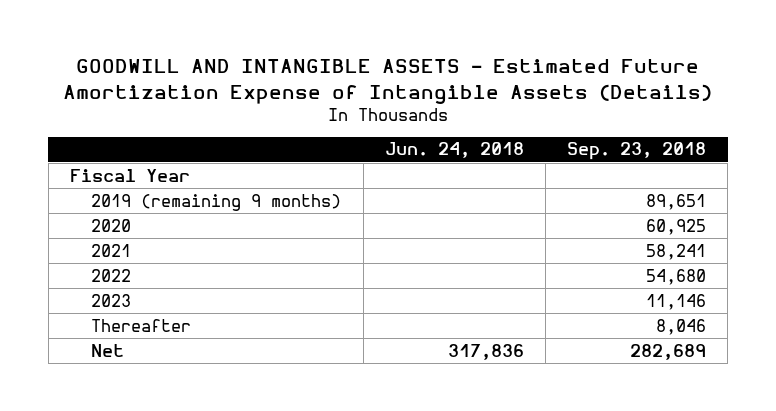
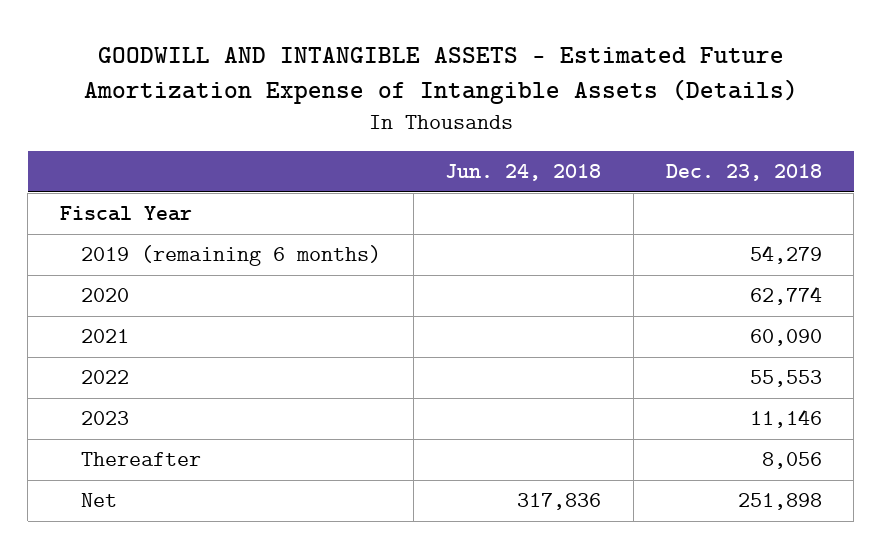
- | Jun. 24, 2018 | Sep. 23, 2018
+ | Jun. 24, 2018 | Dec. 23, 2018
- 2019 (remaining 9 months) | | 89,651
+ 2019 (remaining 6 months) | | 54,279

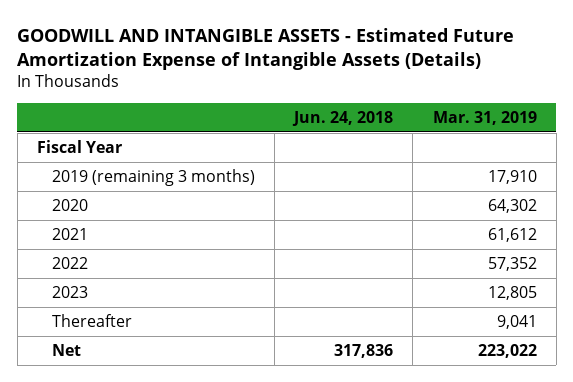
- | Jun. 24, 2018 | Dec. 23, 2018
+ | Jun. 24, 2018 | Mar. 31, 2019
- 2019 (remaining 6 months) | | 54,279
+ 2019 (remaining 3 months) | | 17,910

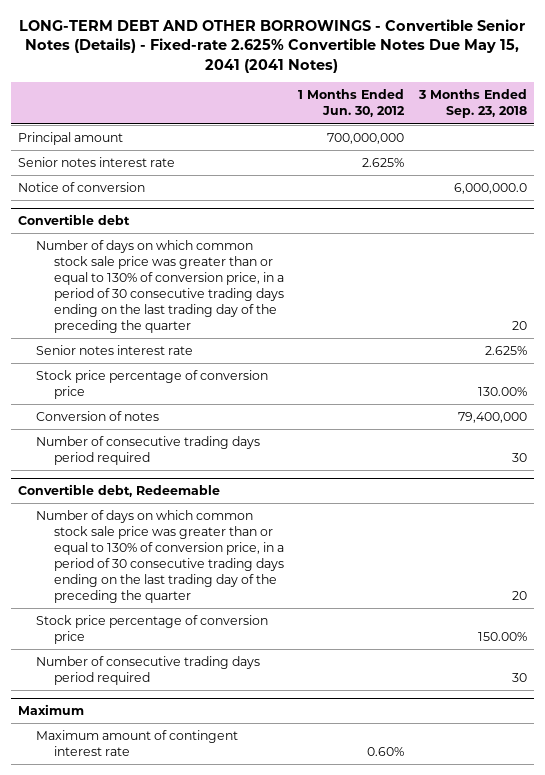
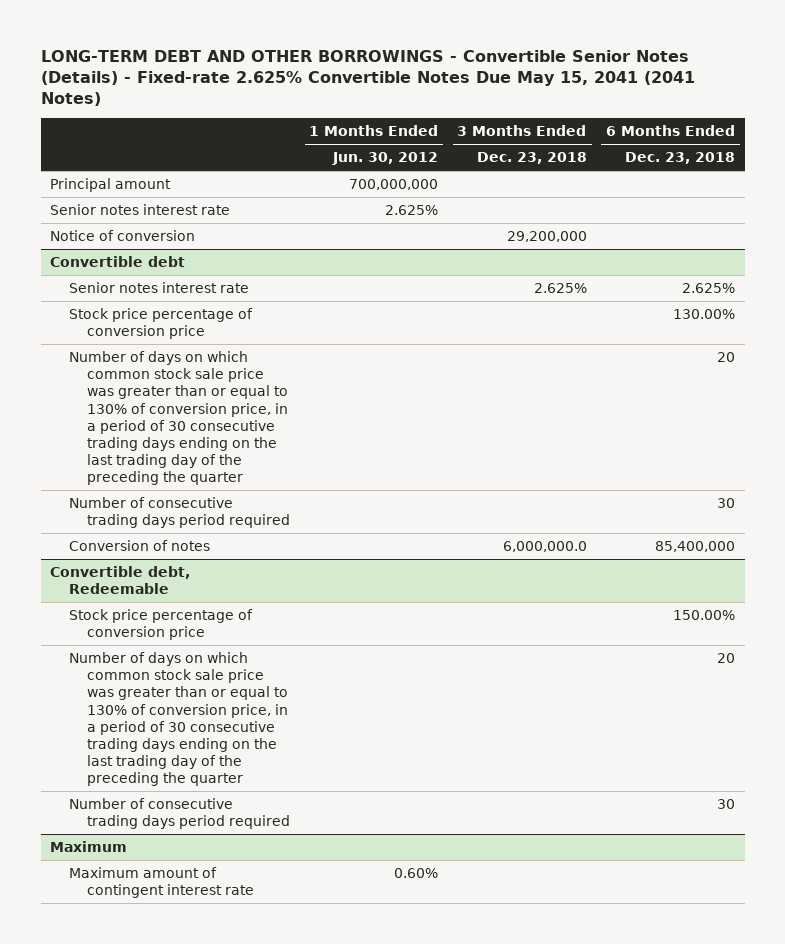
- | 1 Months Ended Jun. 30, 2012 | 3 Months Ended Sep. 23, 2018
+ | 1 Months Ended Jun. 30, 2012 | 3 Months Ended Dec. 23, 2018 | 6 Months Ended Dec. 23, 2018
@ Convertible debt
moved down: Number of days on which common stock sale price was greater than or equal to 130% of conversion price, in a period of 30 consecutive trading days ending on the last trading day of the preceding the quarter | | | 20
moved down: Conversion of notes | | 6,000,000.0 | 85,400,000
@ Convertible debt, Redeemable
moved down: Number of days on which common stock sale price was greater than or equal to 130% of conversion price, in a period of 30 consecutive trading days ending on the last trading day of the preceding the quarter | | | 20

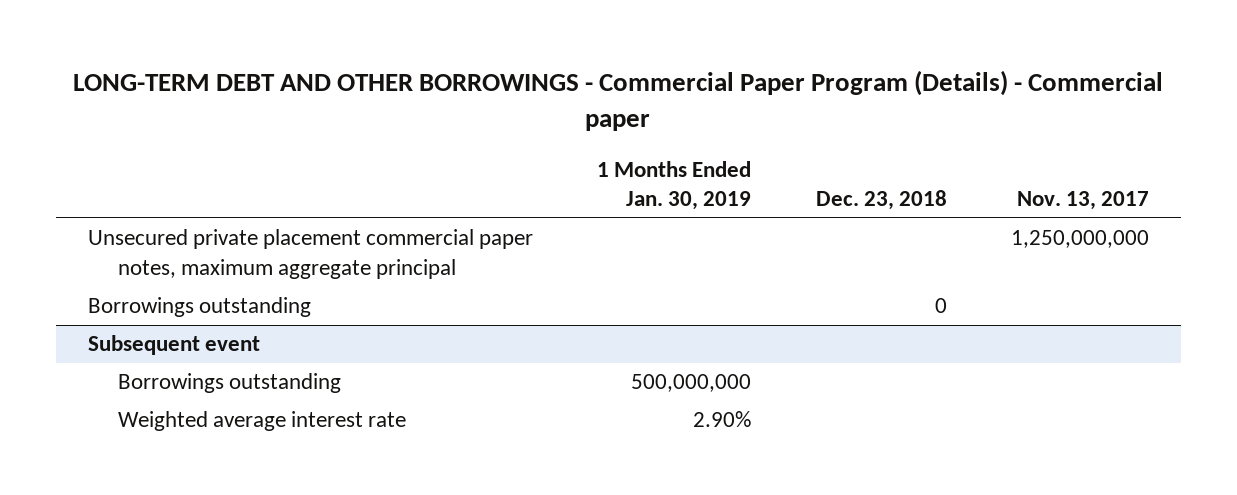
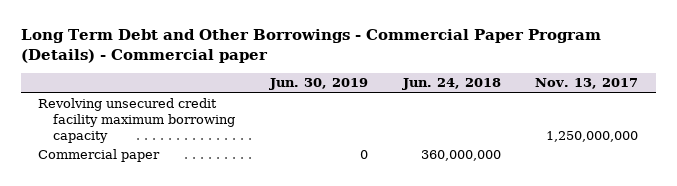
- LONG-TERM DEBT AND OTHER BORROWINGS - Commercial Paper Program (Details) - Commercial paper
+ Long Term Debt and Other Borrowings - Commercial Paper Program (Details) - Commercial paper
- | 1 Months Ended Jan. 30, 2019 | Dec. 23, 2018 | Nov. 13, 2017
+ | Jun. 30, 2019 | Jun. 24, 2018 | Nov. 13, 2017
- Unsecured private placement commercial paper notes, maximum aggregate principal | | | 1,250,000,000
- Borrowings outstanding | | 0 |
- Subsequent event
- Borrowings outstanding | 500,000,000 | |
- Weighted average interest rate | 2.90% | |
+ Revolving unsecured credit facility maximum borrowing capacity | | | 1,250,000,000
+ Commercial paper | 0 | 360,000,000 |

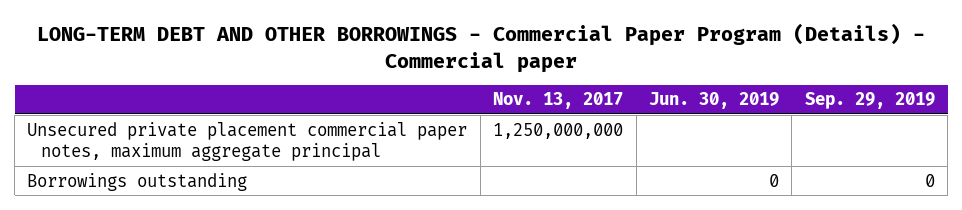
- Long Term Debt and Other Borrowings - Commercial Paper Program (Details) - Commercial paper
+ LONG-TERM DEBT AND OTHER BORROWINGS - Commercial Paper Program (Details) - Commercial paper
- | Jun. 30, 2019 | Jun. 24, 2018 | Nov. 13, 2017
+ | Nov. 13, 2017 | Jun. 30, 2019 | Sep. 29, 2019
- Revolving unsecured credit facility maximum borrowing capacity | | | 1,250,000,000
- Commercial paper | 0 | 360,000,000 |
+ Unsecured private placement commercial paper notes, maximum aggregate principal | 1,250,000,000 | |
+ Borrowings outstanding | | 0 | 0

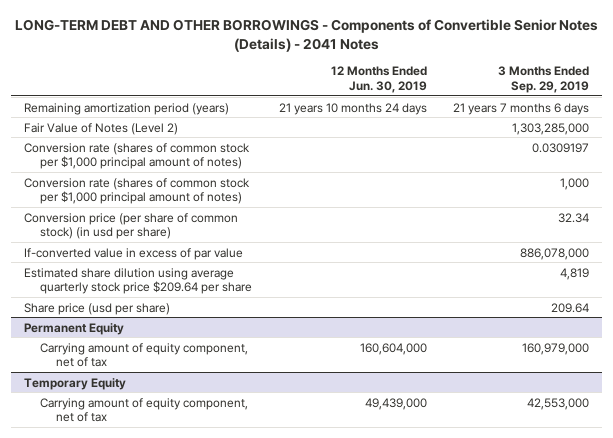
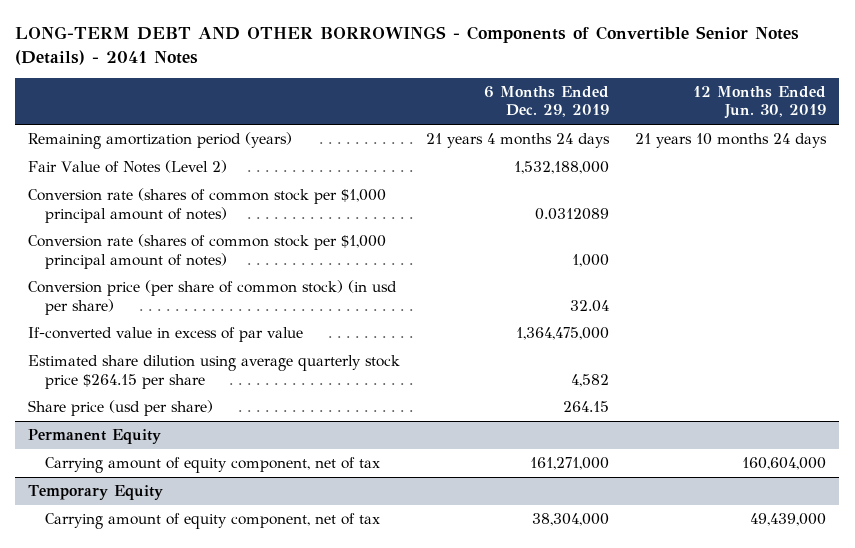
- | 12 Months Ended Jun. 30, 2019 | 3 Months Ended Sep. 29, 2019
+ | 6 Months Ended Dec. 29, 2019 | 12 Months Ended Jun. 30, 2019
- Estimated share dilution using average quarterly stock price $209.64 per share | | 4,819
+ Estimated share dilution using average quarterly stock price $264.15 per share | 4,582 |

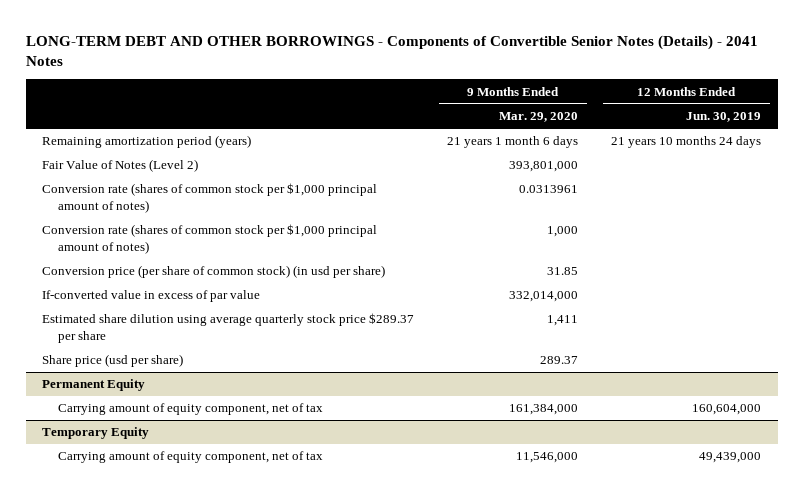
- | 6 Months Ended Dec. 29, 2019 | 12 Months Ended Jun. 30, 2019
+ | 9 Months Ended Mar. 29, 2020 | 12 Months Ended Jun. 30, 2019
- Estimated share dilution using average quarterly stock price $264.15 per share | 4,582 |
+ Estimated share dilution using average quarterly stock price $289.37 per share | 1,411 |

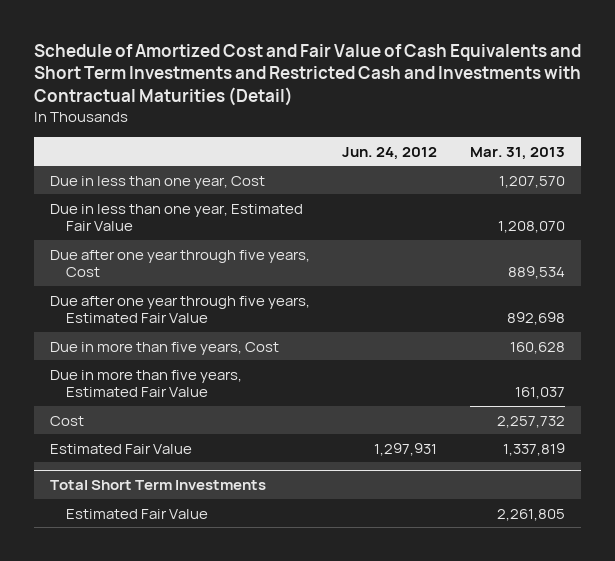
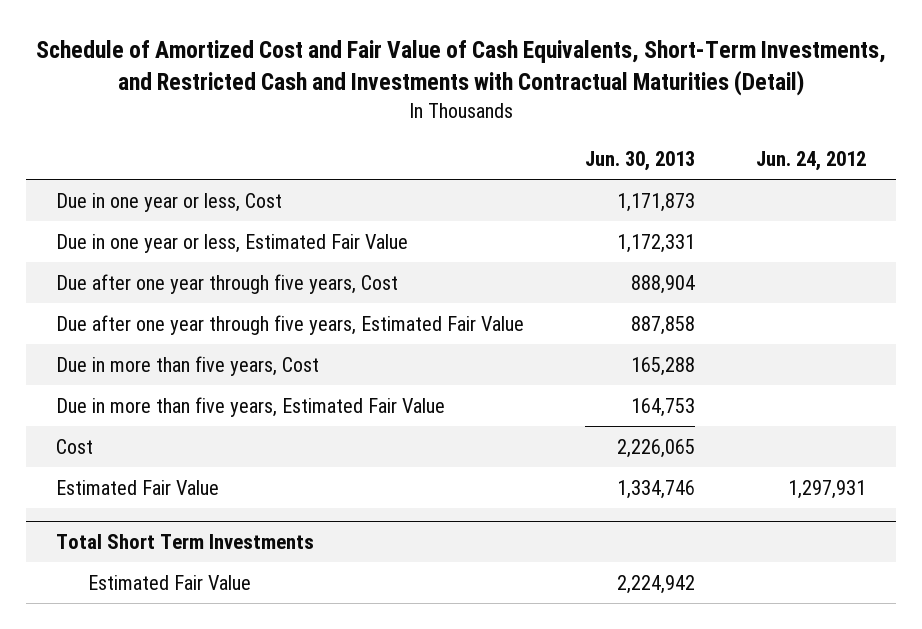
- Schedule of Amortized Cost and Fair Value of Cash Equivalents and Short Term Investments and Restricted Cash and Investments with Contractual Maturities (Detail)
+ Schedule of Amortized Cost and Fair Value of Cash Equivalents, Short-Term Investments, and Restricted Cash and Investments with Contractual Maturities (Detail)
- | Jun. 24, 2012 | Mar. 31, 2013
+ | Jun. 30, 2013 | Jun. 24, 2012
- Due in less than one year, Cost | | 1,207,570
- Due in less than one year, Estimated Fair Value | | 1,208,070
+ Due in one year or less, Cost | 1,171,873 |
+ Due in one year or less, Estimated Fair Value | 1,172,331 |

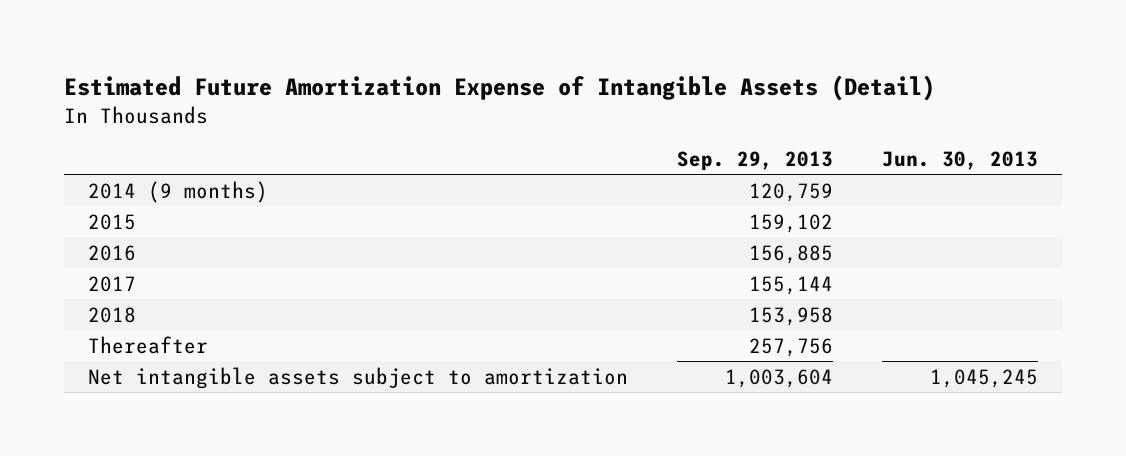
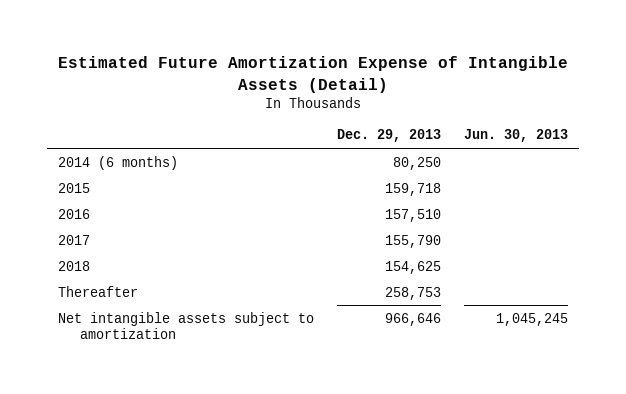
- | Sep. 29, 2013 | Jun. 30, 2013
+ | Dec. 29, 2013 | Jun. 30, 2013
- 2014 (9 months) | 120,759 |
+ 2014 (6 months) | 80,250 |

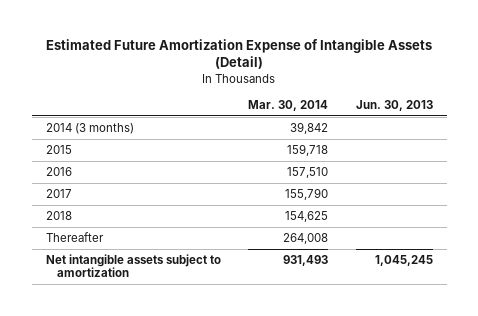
- | Dec. 29, 2013 | Jun. 30, 2013
+ | Mar. 30, 2014 | Jun. 30, 2013
- 2014 (6 months) | 80,250 |
+ 2014 (3 months) | 39,842 |

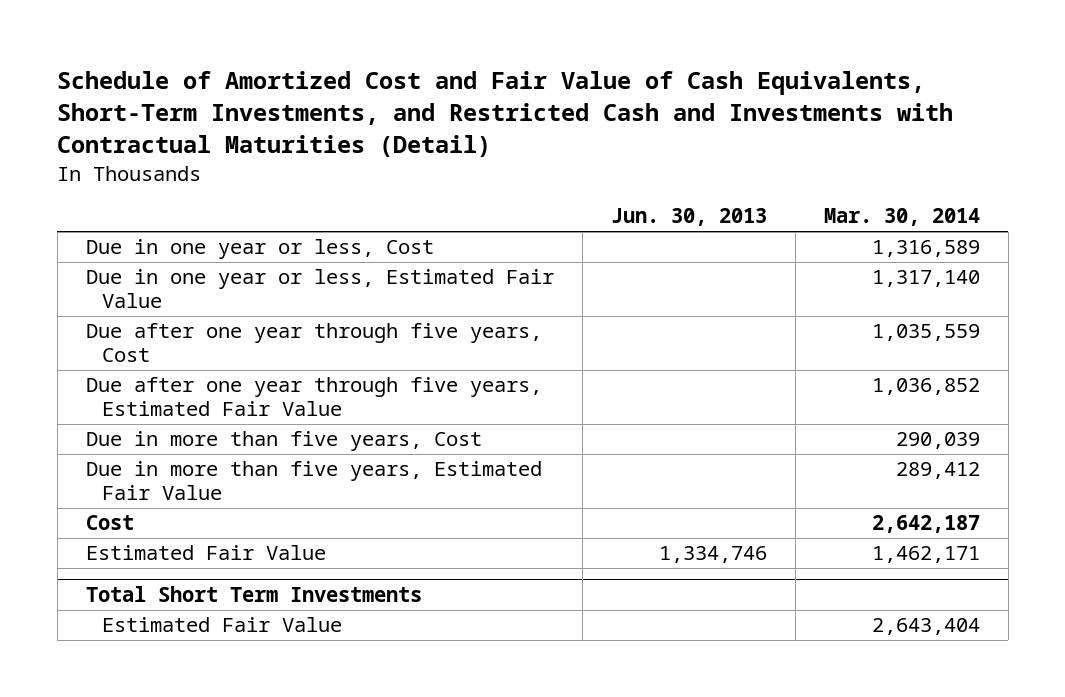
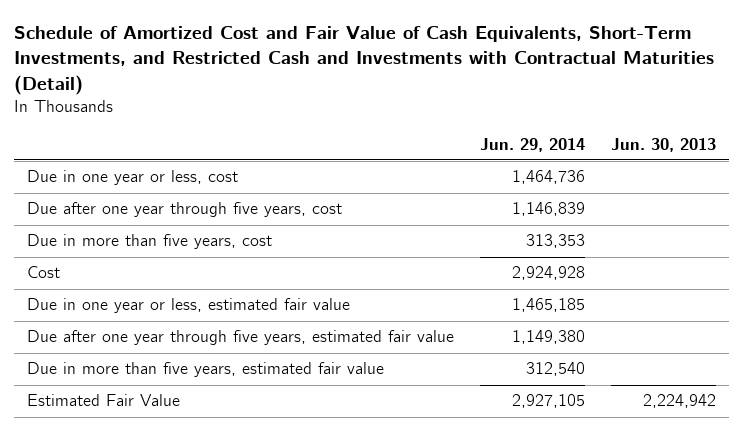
- | Jun. 30, 2013 | Mar. 30, 2014
+ | Jun. 29, 2014 | Jun. 30, 2013
- Due in one year or less, Cost | | 1,316,589
- Due in one year or less, Estimated Fair Value | | 1,317,140
- Due after one year through five years, Cost | | 1,035,559
- Due after one year through five years, Estimated Fair Value | | 1,036,852
- Due in more than five years, Cost | | 290,039
- Due in more than five years, Estimated Fair Value | | 289,412
+ Due in one year or less, cost | 1,464,736 |
+ Due after one year through five years, cost | 1,146,839 |
+ Due in more than five years, cost | 313,353 |
- Estimated Fair Value | 1,334,746 | 1,462,171
- Total Short Term Investments
- Estimated Fair Value | | 2,643,404
+ Due in one year or less, estimated fair value | 1,465,185 |
+ Due after one year through five years, estimated fair value | 1,149,380 |
+ Due in more than five years, estimated fair value | 312,540 |
+ Estimated Fair Value | 2,927,105 | 2,224,942

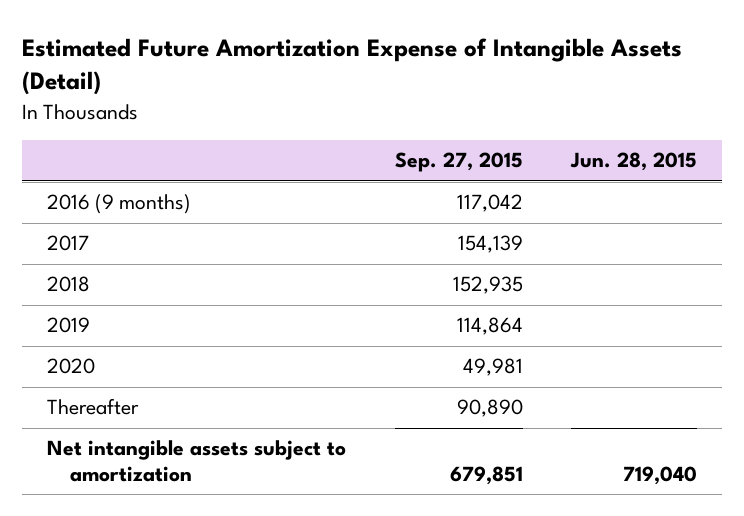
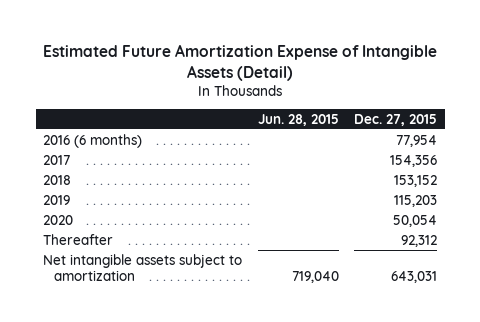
- | Sep. 27, 2015 | Jun. 28, 2015
+ | Jun. 28, 2015 | Dec. 27, 2015
- 2016 (9 months) | 117,042 |
+ 2016 (6 months) | | 77,954

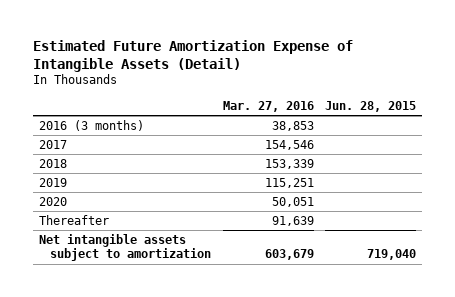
- | Jun. 28, 2015 | Dec. 27, 2015
+ | Mar. 27, 2016 | Jun. 28, 2015
- 2016 (6 months) | | 77,954
+ 2016 (3 months) | 38,853 |

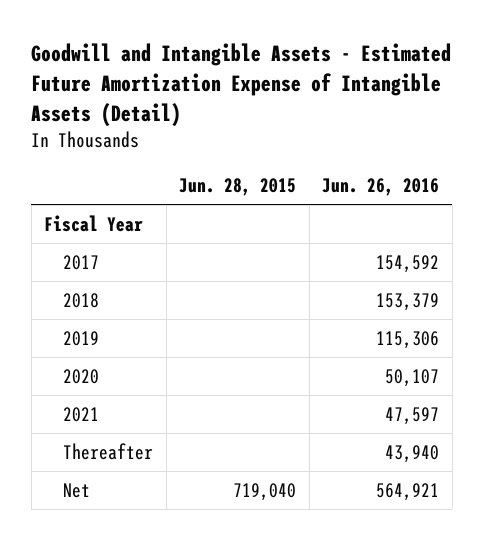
- Estimated Future Amortization Expense of Intangible Assets (Detail)
+ Goodwill and Intangible Assets - Estimated Future Amortization Expense of Intangible Assets (Detail)
- | Mar. 27, 2016 | Jun. 28, 2015
+ | Jun. 28, 2015 | Jun. 26, 2016
- 2016 (3 months) | 38,853 |
+ Fiscal Year
+ 2021 | | 47,597
- Net intangible assets subject to amortization | 603,679 | 719,040
+ Net | 719,040 | 564,921

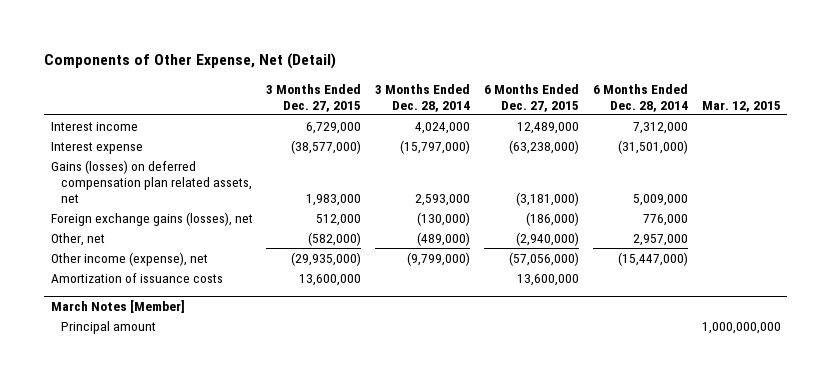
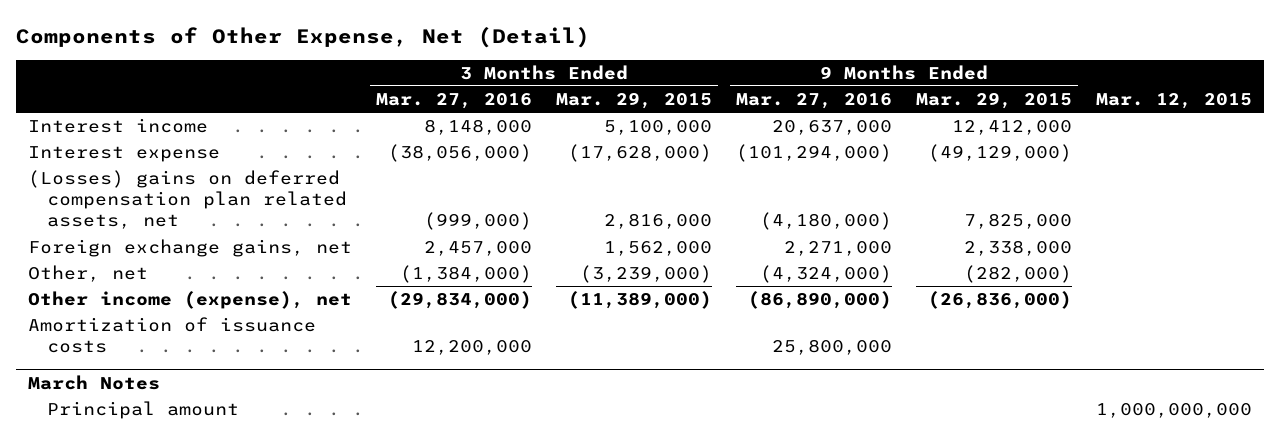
- | 3 Months Ended Dec. 27, 2015 | 3 Months Ended Dec. 28, 2014 | 6 Months Ended Dec. 27, 2015 | 6 Months Ended Dec. 28, 2014 | Mar. 12, 2015
+ | 3 Months Ended Mar. 27, 2016 | 3 Months Ended Mar. 29, 2015 | 9 Months Ended Mar. 27, 2016 | 9 Months Ended Mar. 29, 2015 | Mar. 12, 2015
- Gains (losses) on deferred compensation plan related assets, net | 1,983,000 | 2,593,000 | (3,181,000) | 5,009,000 |
- Foreign exchange gains (losses), net | 512,000 | (130,000) | (186,000) | 776,000 |
+ (Losses) gains on deferred compensation plan related assets, net | (999,000) | 2,816,000 | (4,180,000) | 7,825,000 |
+ Foreign exchange gains, net | 2,457,000 | 1,562,000 | 2,271,000 | 2,338,000 |
- March Notes [Member]
+ March Notes

